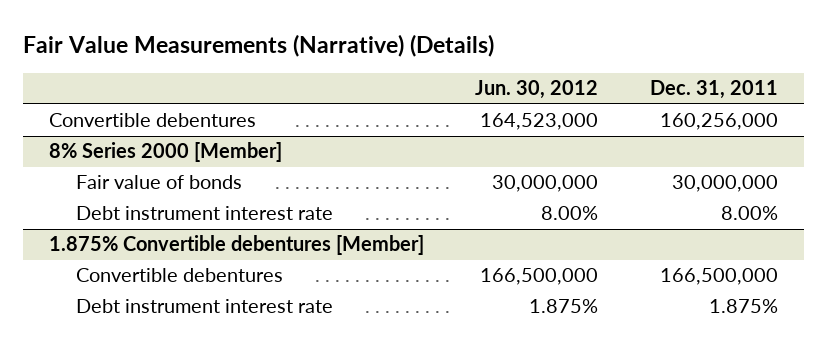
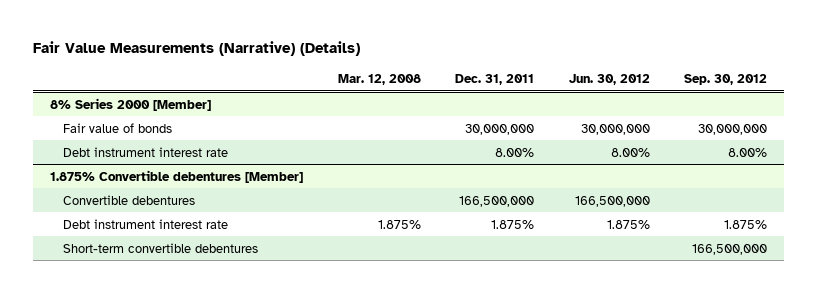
- | Jun. 30, 2012 | Dec. 31, 2011
+ | Mar. 12, 2008 | Dec. 31, 2011 | Jun. 30, 2012 | Sep. 30, 2012
- Convertible debentures | 164,523,000 | 160,256,000
@ 1.875% Convertible debentures [Member]
+ Short-term convertible debentures | | | | 166,500,000

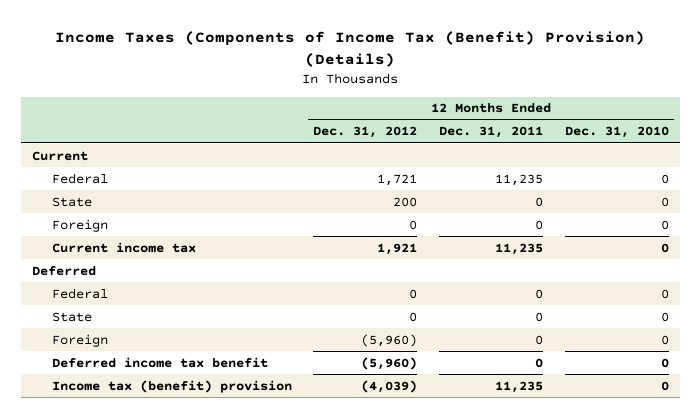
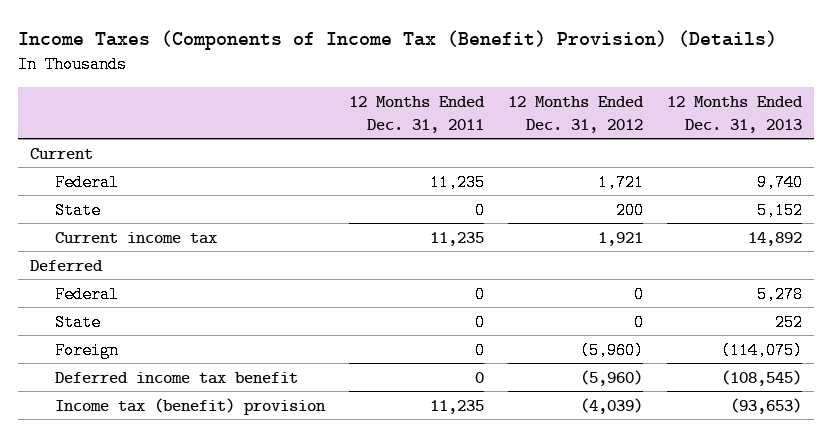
- | 12 Months Ended Dec. 31, 2012 | 12 Months Ended Dec. 31, 2011 | 12 Months Ended Dec. 31, 2010
+ | 12 Months Ended Dec. 31, 2011 | 12 Months Ended Dec. 31, 2012 | 12 Months Ended Dec. 31, 2013
- Foreign | 0 | 0 | 0

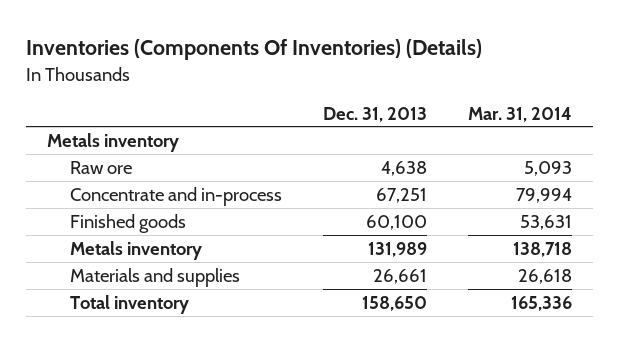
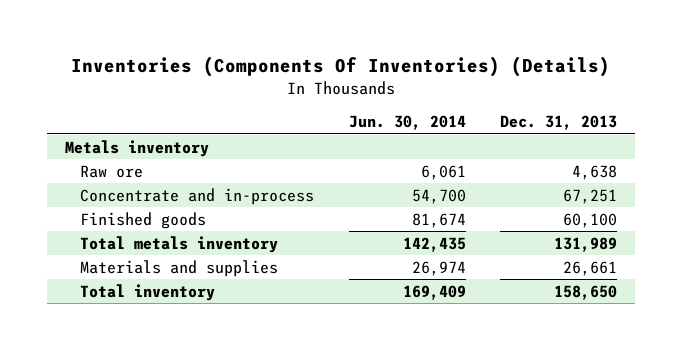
- | Dec. 31, 2013 | Mar. 31, 2014
+ | Jun. 30, 2014 | Dec. 31, 2013
- Metals inventory | 131,989 | 138,718
+ Total metals inventory | 142,435 | 131,989

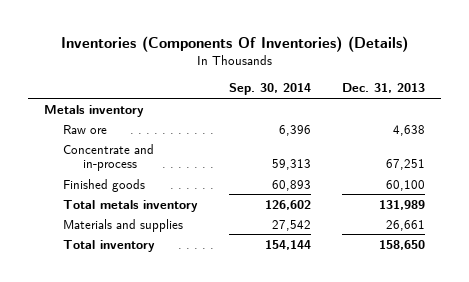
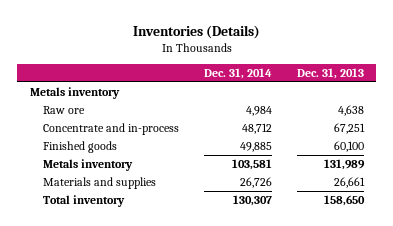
- Inventories (Components Of Inventories) (Details)
+ Inventories (Details)
- | Sep. 30, 2014 | Dec. 31, 2013
+ | Dec. 31, 2014 | Dec. 31, 2013
- Total metals inventory | 126,602 | 131,989
+ Metals inventory | 103,581 | 131,989

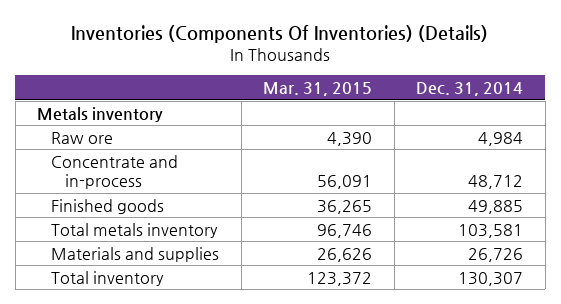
- Inventories (Details)
+ Inventories (Components Of Inventories) (Details)
- | Dec. 31, 2014 | Dec. 31, 2013
+ | Mar. 31, 2015 | Dec. 31, 2014
- Metals inventory | 103,581 | 131,989
+ Total metals inventory | 96,746 | 103,581

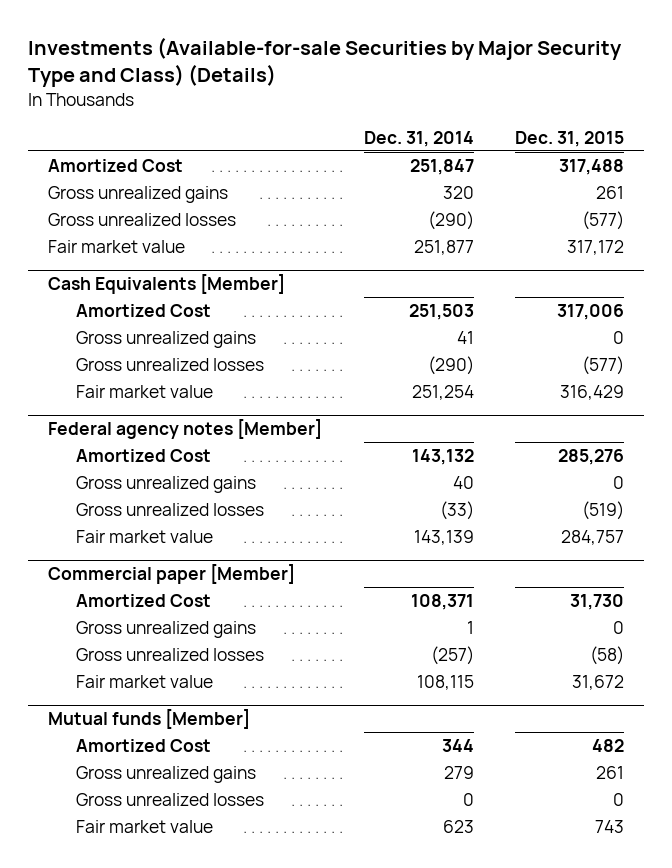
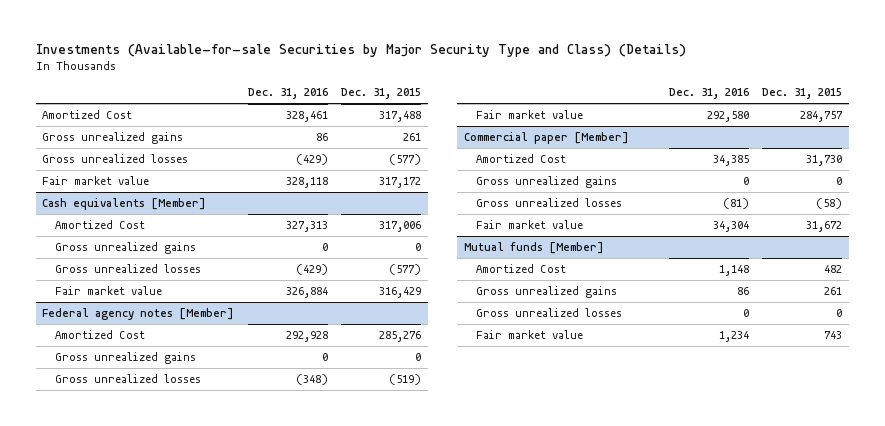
- | Dec. 31, 2014 | Dec. 31, 2015
+ | Dec. 31, 2016 | Dec. 31, 2015
- Cash Equivalents [Member]
+ Cash equivalents [Member]

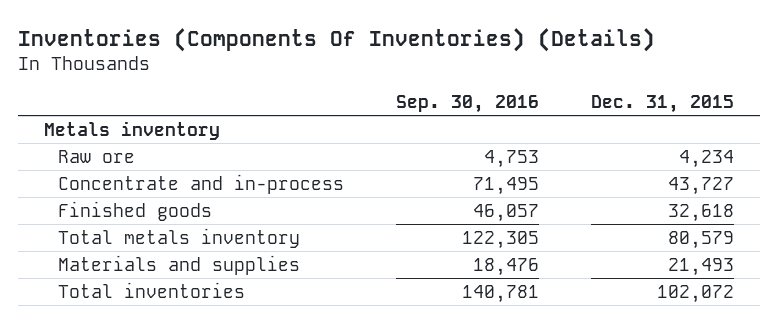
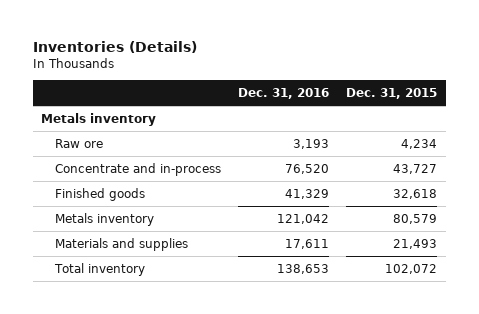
- Inventories (Components Of Inventories) (Details)
+ Inventories (Details)
- | Sep. 30, 2016 | Dec. 31, 2015
+ | Dec. 31, 2016 | Dec. 31, 2015
- Total metals inventory | 122,305 | 80,579
+ Metals inventory | 121,042 | 80,579
- Total inventories | 140,781 | 102,072
+ Total inventory | 138,653 | 102,072

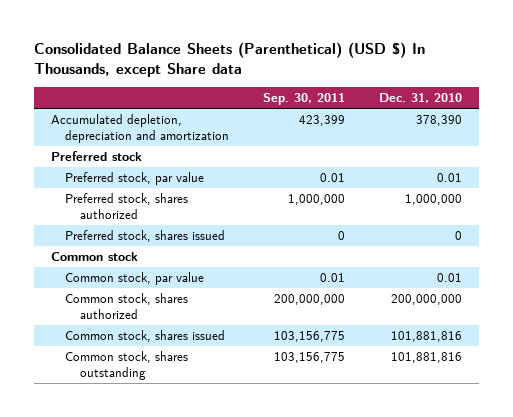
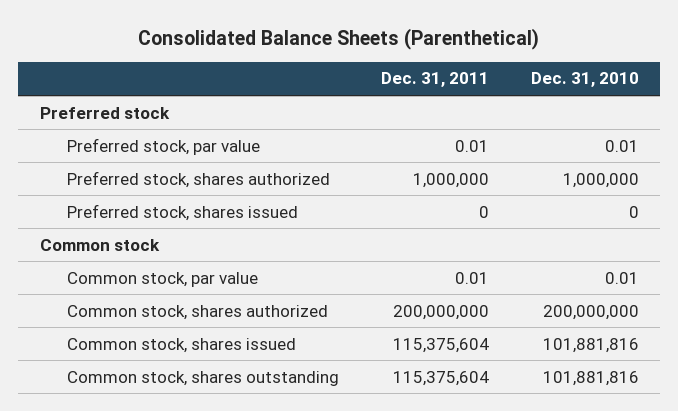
- Consolidated Balance Sheets (Parenthetical) (USD $) In Thousands, except Share data
+ Consolidated Balance Sheets (Parenthetical)
- | Sep. 30, 2011 | Dec. 31, 2010
+ | Dec. 31, 2011 | Dec. 31, 2010
- Accumulated depletion, depreciation and amortization | 423,399 | 378,390

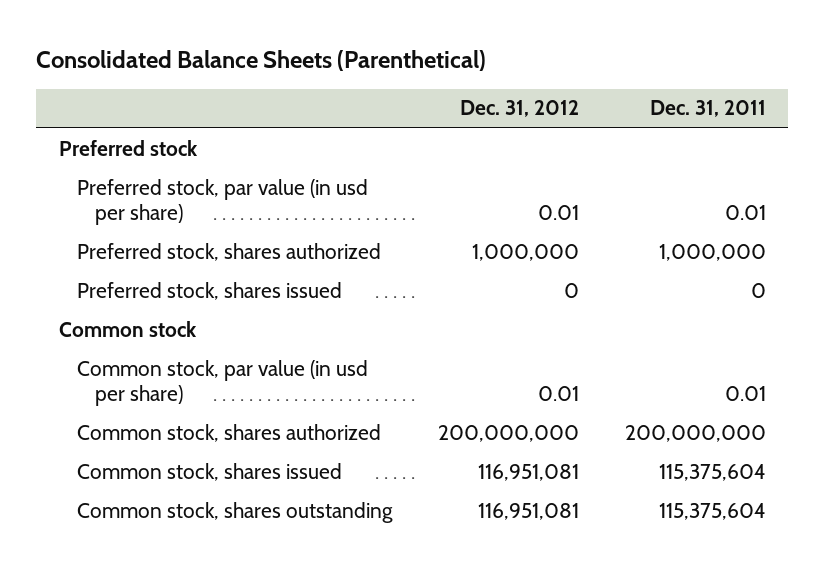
- | Dec. 31, 2011 | Dec. 31, 2010
+ | Dec. 31, 2012 | Dec. 31, 2011
- Preferred stock, par value | 0.01 | 0.01
+ Preferred stock, par value (in usd per share) | 0.01 | 0.01
- Common stock, par value | 0.01 | 0.01
+ Common stock, par value (in usd per share) | 0.01 | 0.01

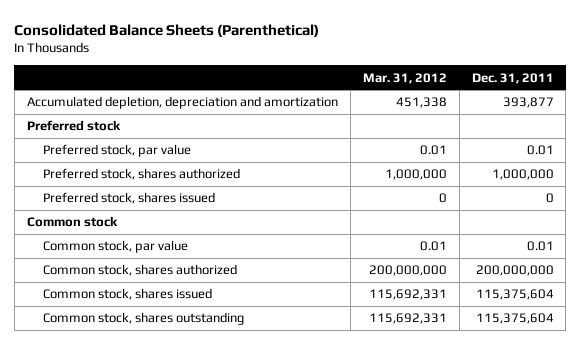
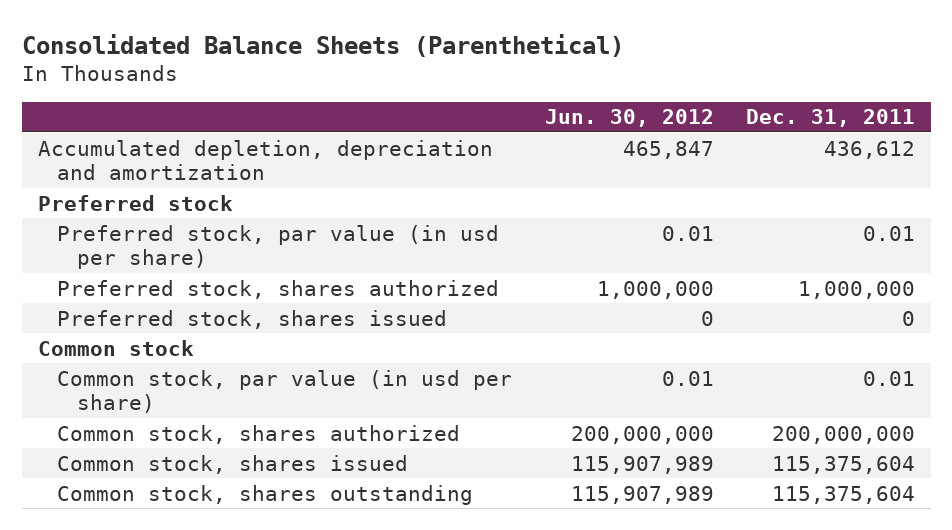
- | Mar. 31, 2012 | Dec. 31, 2011
+ | Jun. 30, 2012 | Dec. 31, 2011
- Accumulated depletion, depreciation and amortization | 451,338 | 393,877
+ Accumulated depletion, depreciation and amortization | 465,847 | 436,612
- Preferred stock, par value | 0.01 | 0.01
+ Preferred stock, par value (in usd per share) | 0.01 | 0.01
- Common stock, par value | 0.01 | 0.01
+ Common stock, par value (in usd per share) | 0.01 | 0.01

